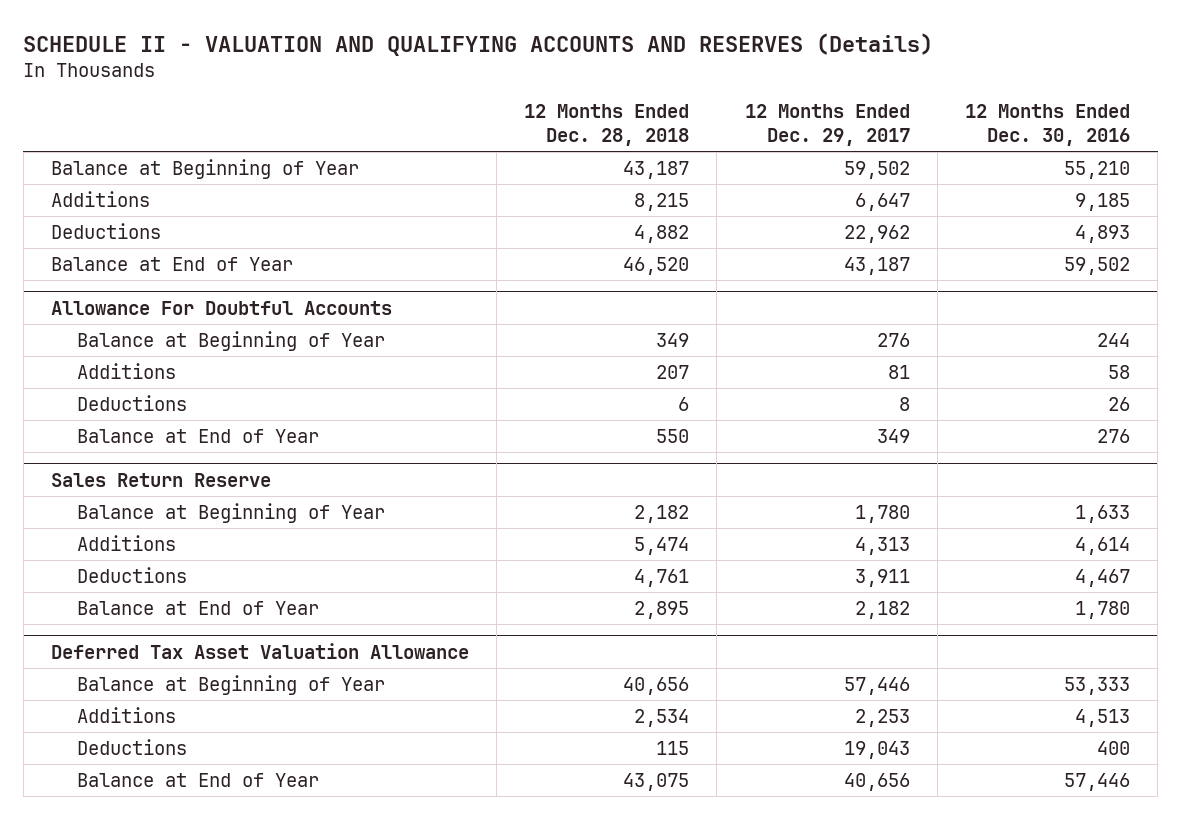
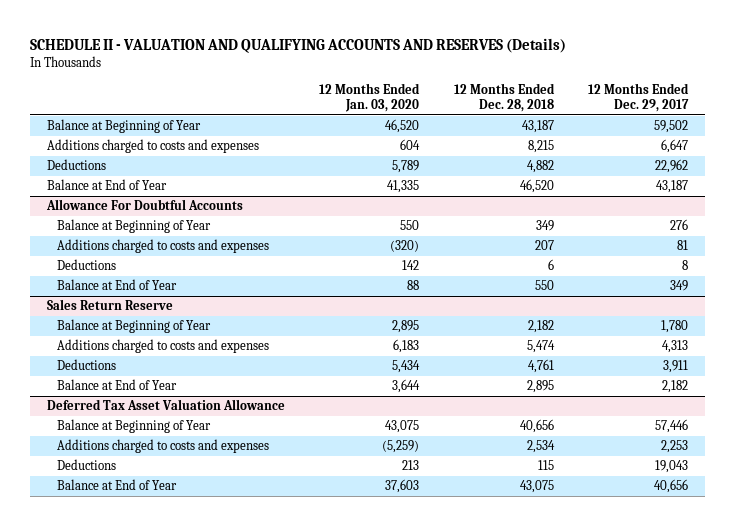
- | 12 Months Ended Dec. 28, 2018 | 12 Months Ended Dec. 29, 2017 | 12 Months Ended Dec. 30, 2016
+ | 12 Months Ended Jan. 03, 2020 | 12 Months Ended Dec. 28, 2018 | 12 Months Ended Dec. 29, 2017
- Additions | 8,215 | 6,647 | 9,185
+ Additions charged to costs and expenses | 604 | 8,215 | 6,647
@ Allowance For Doubtful Accounts
- Additions | 207 | 81 | 58
+ Additions charged to costs and expenses | (320) | 207 | 81
@ Sales Return Reserve
- Additions | 5,474 | 4,313 | 4,614
+ Additions charged to costs and expenses | 6,183 | 5,474 | 4,313
@ Deferred Tax Asset Valuation Allowance
- Additions | 2,534 | 2,253 | 4,513
+ Additions charged to costs and expenses | (5,259) | 2,534 | 2,253

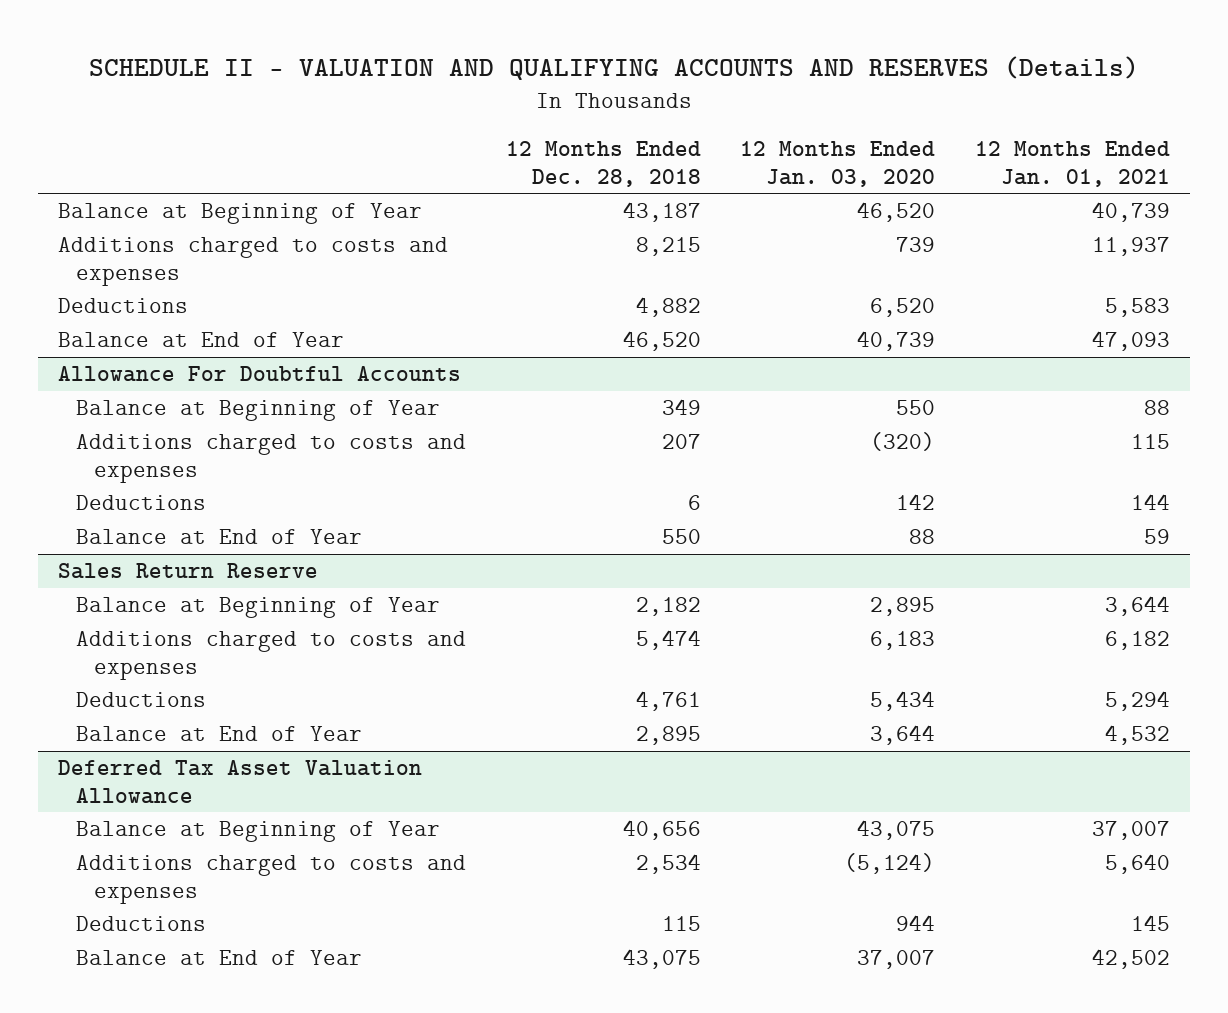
- | 12 Months Ended Jan. 03, 2020 | 12 Months Ended Dec. 28, 2018 | 12 Months Ended Dec. 29, 2017
+ | 12 Months Ended Dec. 28, 2018 | 12 Months Ended Jan. 03, 2020 | 12 Months Ended Jan. 01, 2021
- Additions charged to costs and expenses | 604 | 8,215 | 6,647
- Deductions | 5,789 | 4,882 | 22,962
- Balance at End of Year | 41,335 | 46,520 | 43,187
+ Additions charged to costs and expenses | 8,215 | 739 | 11,937
+ Deductions | 4,882 | 6,520 | 5,583
+ Balance at End of Year | 46,520 | 40,739 | 47,093
@ Deferred Tax Asset Valuation Allowance
- Additions charged to costs and expenses | (5,259) | 2,534 | 2,253
- Deductions | 213 | 115 | 19,043
- Balance at End of Year | 37,603 | 43,075 | 40,656
+ Additions charged to costs and expenses | 2,534 | (5,124) | 5,640
+ Deductions | 115 | 944 | 145
+ Balance at End of Year | 43,075 | 37,007 | 42,502

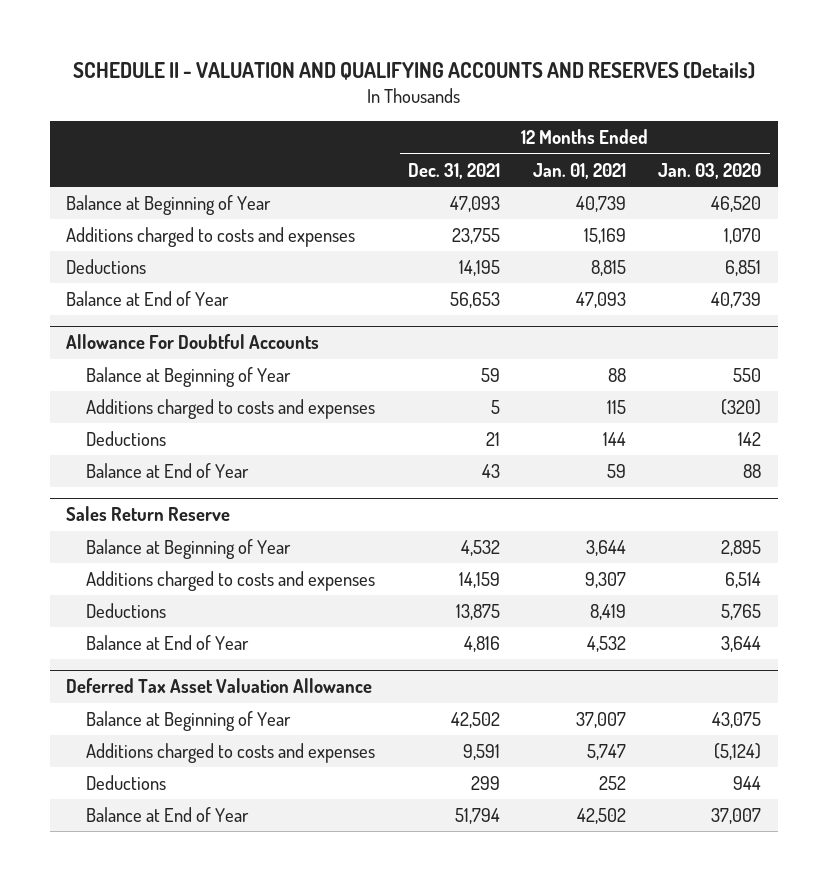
- | 12 Months Ended Dec. 28, 2018 | 12 Months Ended Jan. 03, 2020 | 12 Months Ended Jan. 01, 2021
+ | 12 Months Ended Dec. 31, 2021 | 12 Months Ended Jan. 01, 2021 | 12 Months Ended Jan. 03, 2020
- Additions charged to costs and expenses | 8,215 | 739 | 11,937
- Deductions | 4,882 | 6,520 | 5,583
+ Additions charged to costs and expenses | 23,755 | 15,169 | 1,070
+ Deductions | 14,195 | 8,815 | 6,851
@ Sales Return Reserve
- Additions charged to costs and expenses | 5,474 | 6,183 | 6,182
- Deductions | 4,761 | 5,434 | 5,294
+ Additions charged to costs and expenses | 14,159 | 9,307 | 6,514
+ Deductions | 13,875 | 8,419 | 5,765
@ Deferred Tax Asset Valuation Allowance
- Additions charged to costs and expenses | 2,534 | (5,124) | 5,640
- Deductions | 115 | 944 | 145
+ Additions charged to costs and expenses | 9,591 | 5,747 | (5,124)
+ Deductions | 299 | 252 | 944

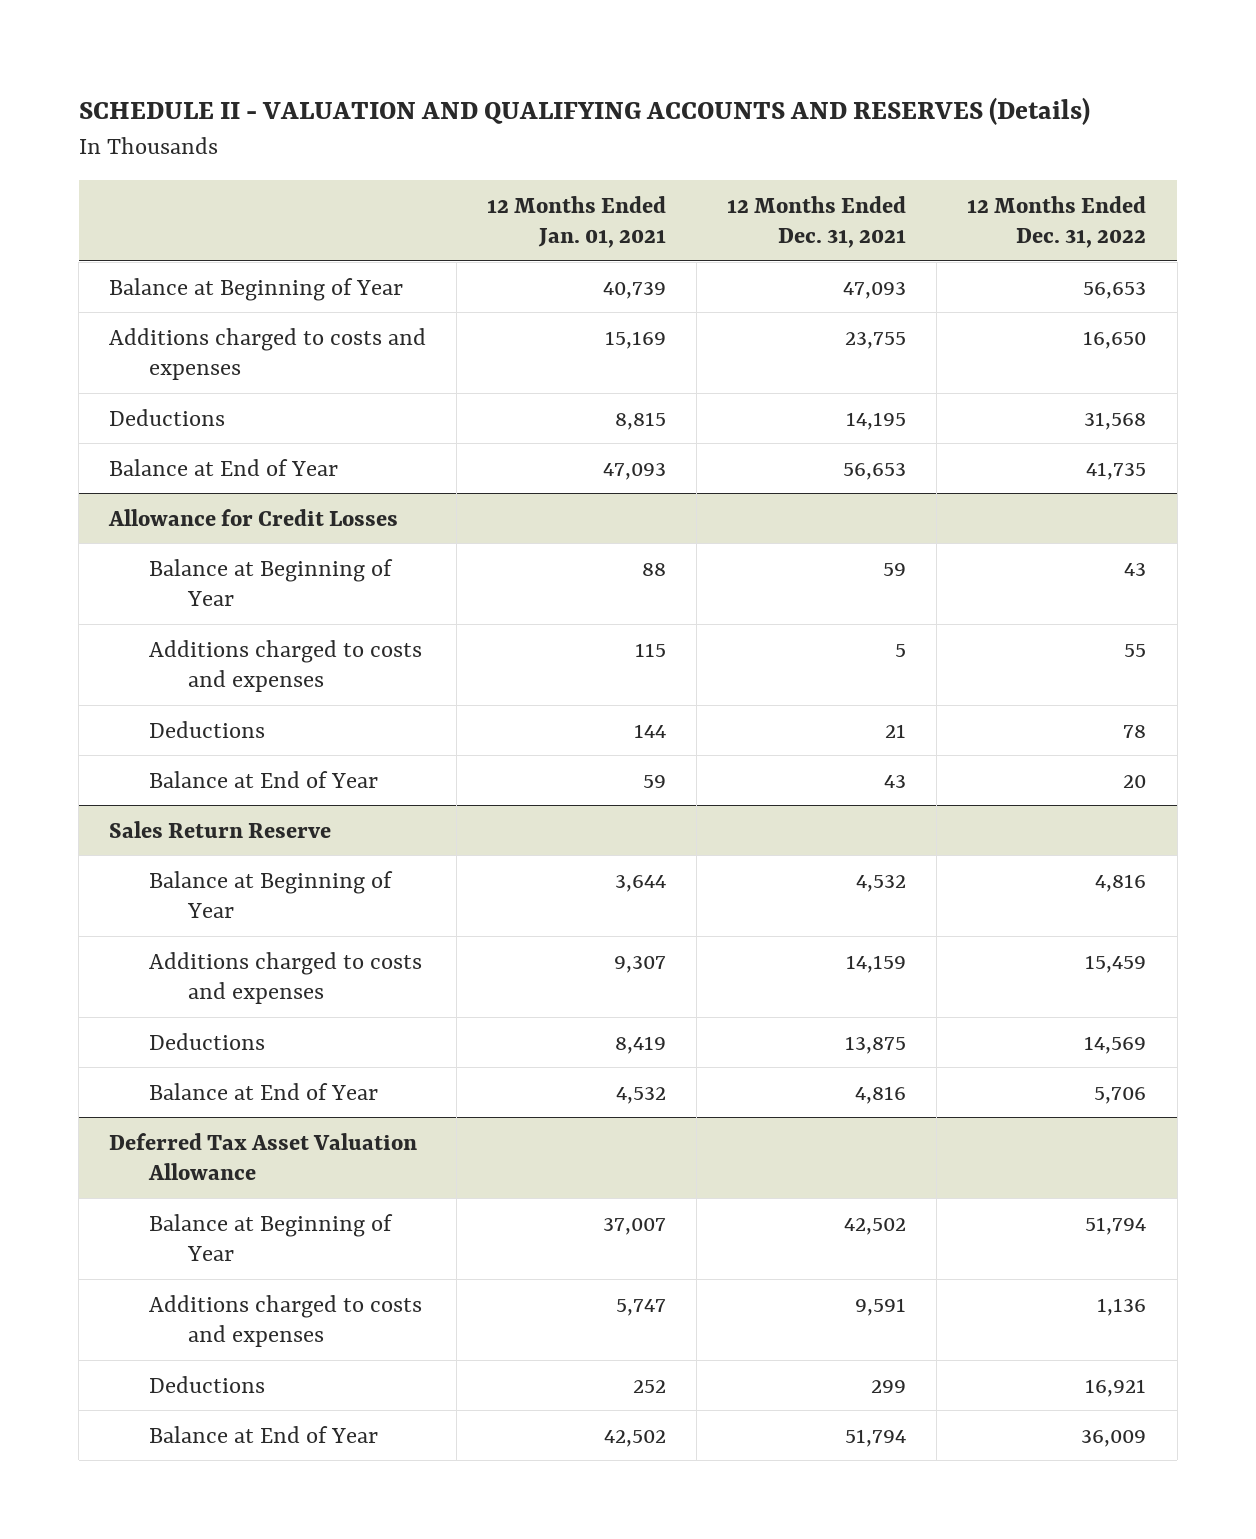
- | 12 Months Ended Dec. 31, 2021 | 12 Months Ended Jan. 01, 2021 | 12 Months Ended Jan. 03, 2020
+ | 12 Months Ended Jan. 01, 2021 | 12 Months Ended Dec. 31, 2021 | 12 Months Ended Dec. 31, 2022
- Allowance For Doubtful Accounts
+ Allowance for Credit Losses

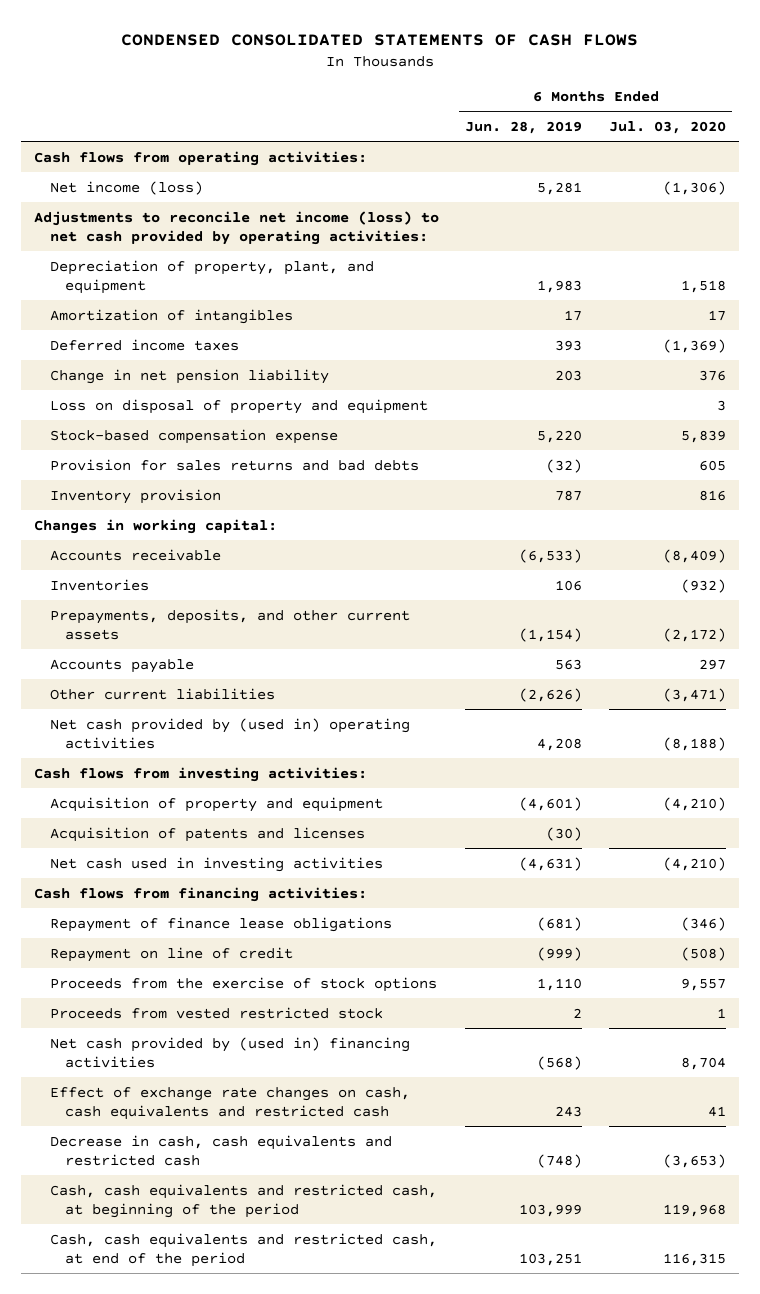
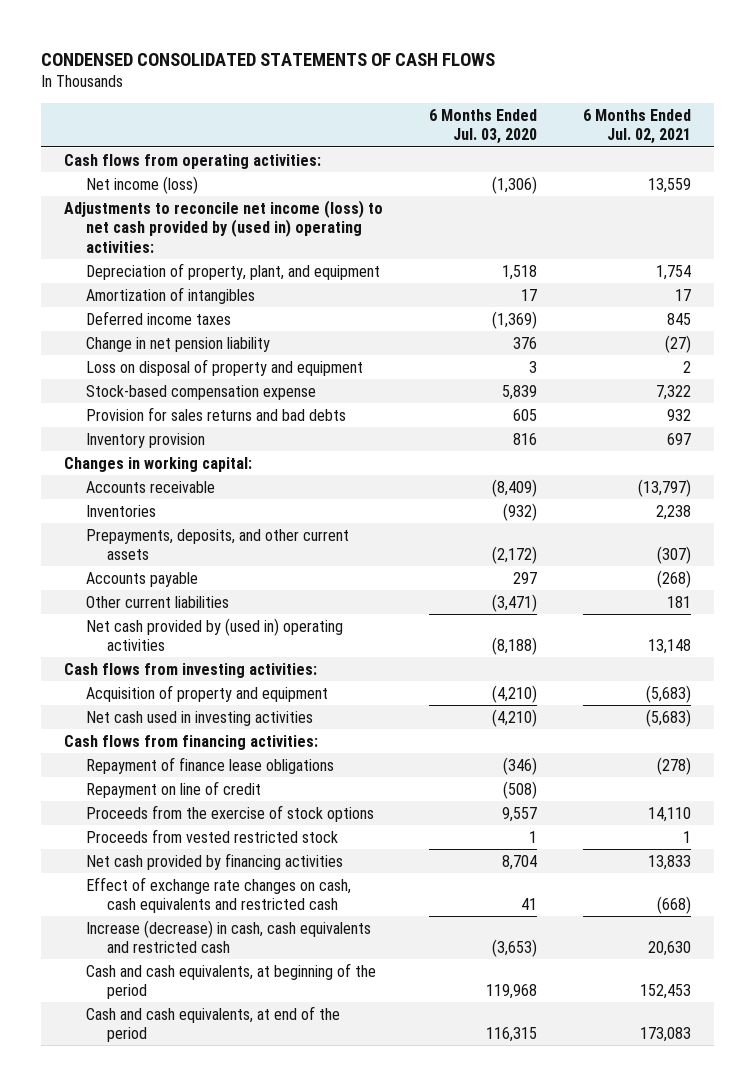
- | 6 Months Ended Jun. 28, 2019 | 6 Months Ended Jul. 03, 2020
+ | 6 Months Ended Jul. 03, 2020 | 6 Months Ended Jul. 02, 2021
- Adjustments to reconcile net income (loss) to net cash provided by operating activities:
+ Adjustments to reconcile net income (loss) to net cash provided by (used in) operating activities:
- Acquisition of patents and licenses | (30) |
- Net cash provided by (used in) financing activities | (568) | 8,704
+ Net cash provided by financing activities | 8,704 | 13,833
- Decrease in cash, cash equivalents and restricted cash | (748) | (3,653)
- Cash, cash equivalents and restricted cash, at beginning of the period | 103,999 | 119,968
- Cash, cash equivalents and restricted cash, at end of the period | 103,251 | 116,315
+ Increase (decrease) in cash, cash equivalents and restricted cash | (3,653) | 20,630
+ Cash and cash equivalents, at beginning of the period | 119,968 | 152,453
+ Cash and cash equivalents, at end of the period | 116,315 | 173,083

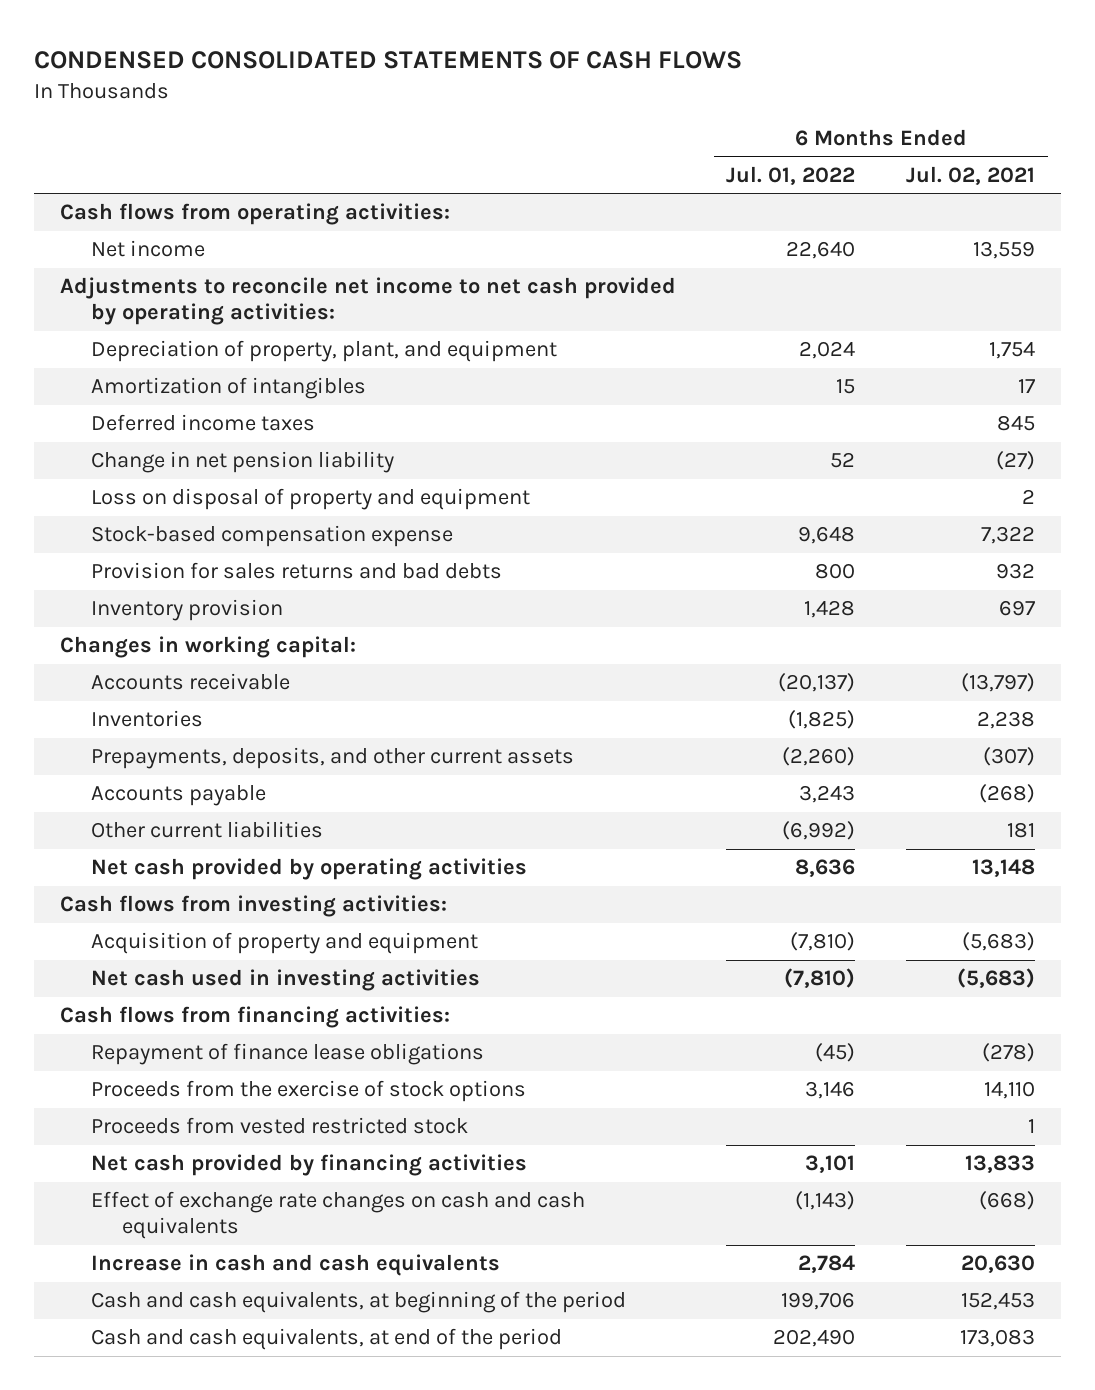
- | 6 Months Ended Jul. 03, 2020 | 6 Months Ended Jul. 02, 2021
+ | 6 Months Ended Jul. 01, 2022 | 6 Months Ended Jul. 02, 2021
- Net income (loss) | (1,306) | 13,559
- Adjustments to reconcile net income (loss) to net cash provided by (used in) operating activities:
+ Net income | 22,640 | 13,559
+ Adjustments to reconcile net income to net cash provided by operating activities:
- Net cash provided by (used in) operating activities | (8,188) | 13,148
+ Net cash provided by operating activities | 8,636 | 13,148
- Repayment on line of credit | (508) |
- Effect of exchange rate changes on cash, cash equivalents and restricted cash | 41 | (668)
- Increase (decrease) in cash, cash equivalents and restricted cash | (3,653) | 20,630
+ Effect of exchange rate changes on cash and cash equivalents | (1,143) | (668)
+ Increase in cash and cash equivalents | 2,784 | 20,630

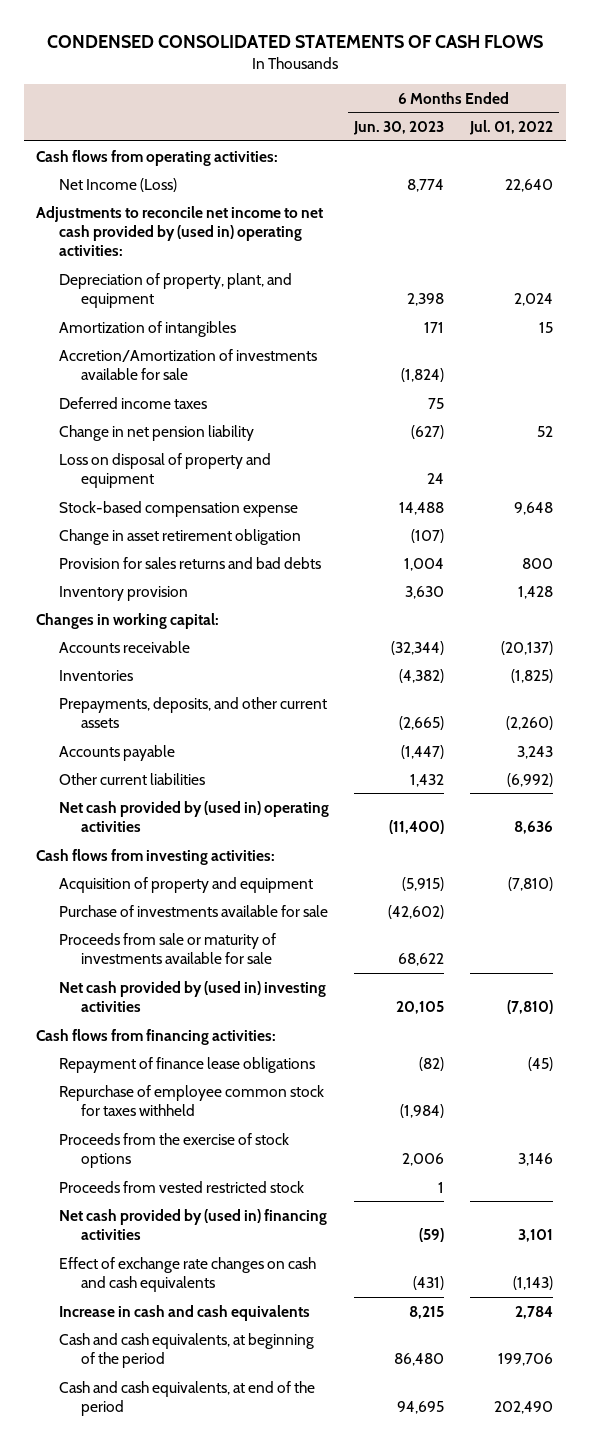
- | 6 Months Ended Jul. 01, 2022 | 6 Months Ended Jul. 02, 2021
+ | 6 Months Ended Jun. 30, 2023 | 6 Months Ended Jul. 01, 2022
- Net income | 22,640 | 13,559
- Adjustments to reconcile net income to net cash provided by operating activities:
+ Net Income (Loss) | 8,774 | 22,640
+ Adjustments to reconcile net income to net cash provided by (used in) operating activities:
+ Accretion/Amortization of investments available for sale | (1,824) |
+ Change in asset retirement obligation | (107) |
- Net cash provided by operating activities | 8,636 | 13,148
+ Net cash provided by (used in) operating activities | (11,400) | 8,636
- Net cash used in investing activities | (7,810) | (5,683)
+ Purchase of investments available for sale | (42,602) |
+ Proceeds from sale or maturity of investments available for sale | 68,622 |
+ Net cash provided by (used in) investing activities | 20,105 | (7,810)
+ Repurchase of employee common stock for taxes withheld | (1,984) |
- Net cash provided by financing activities | 3,101 | 13,833
+ Net cash provided by (used in) financing activities | (59) | 3,101

